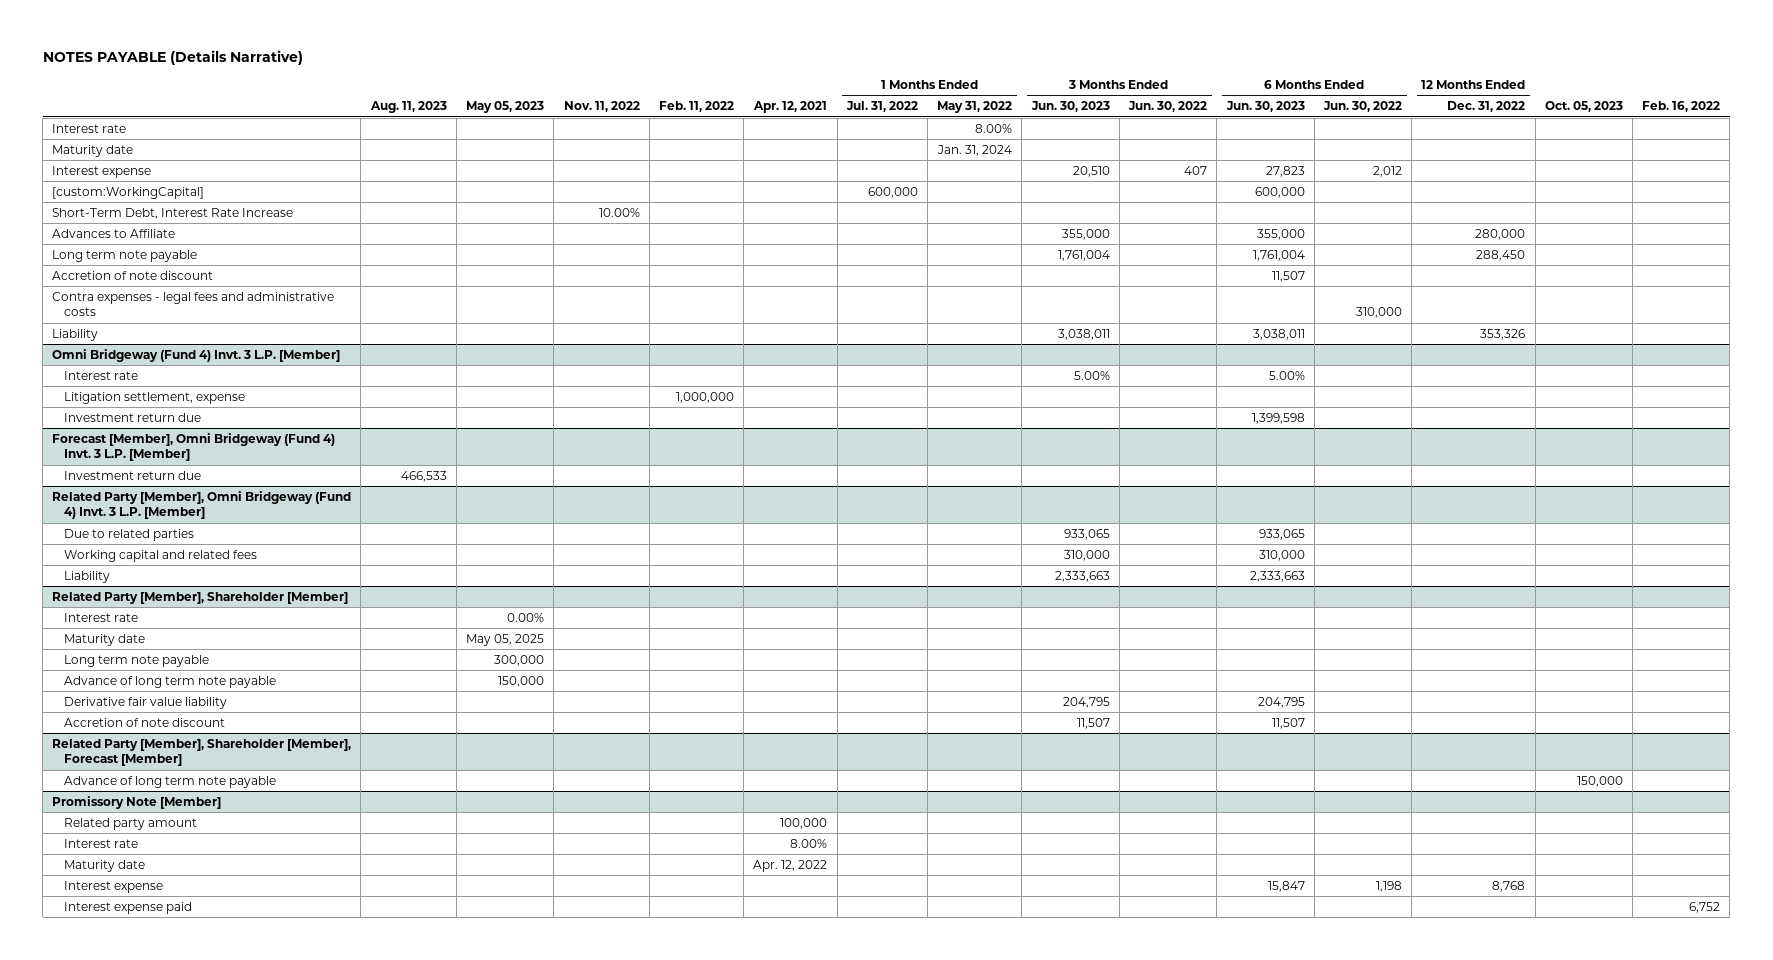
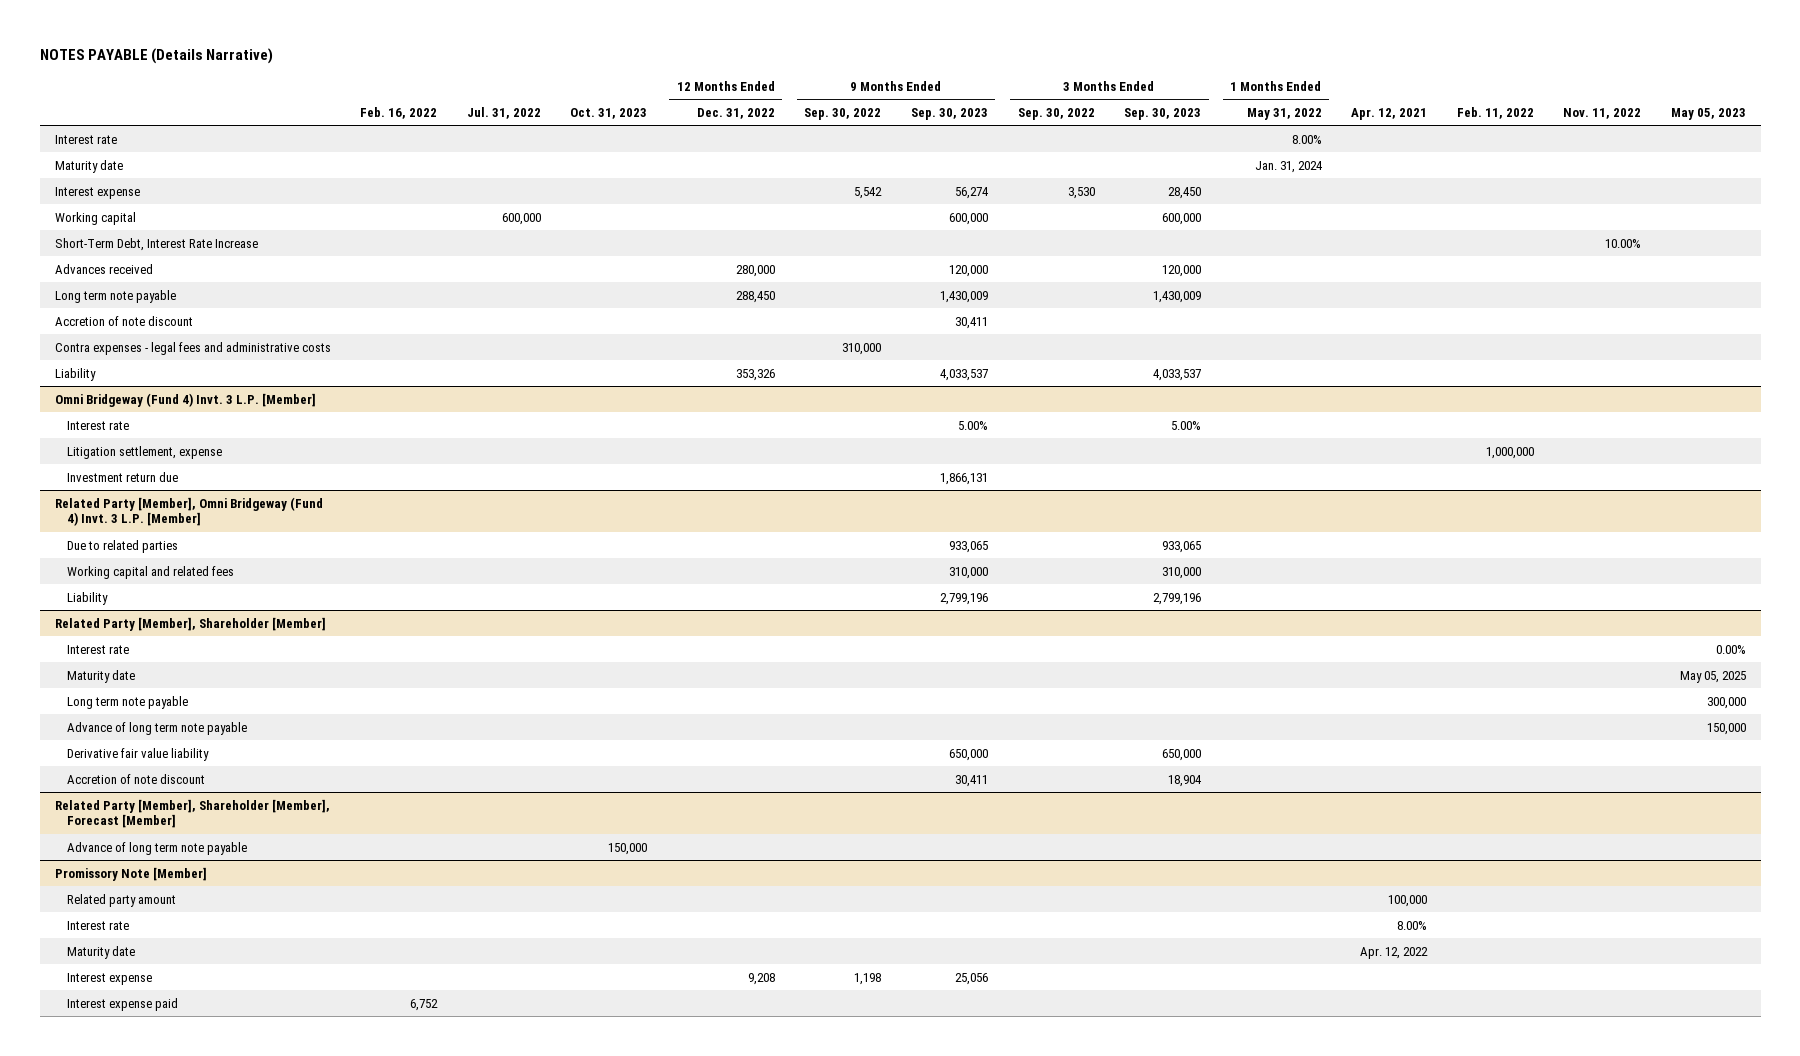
- | Aug. 11, 2023 | May 05, 2023 | Nov. 11, 2022 | Feb. 11, 2022 | Apr. 12, 2021 | 1 Months Ended Jul. 31, 2022 | 1 Months Ended May 31, 2022 | 3 Months Ended Jun. 30, 2023 | 3 Months Ended Jun. 30, 2022 | 6 Months Ended Jun. 30, 2023 | 6 Months Ended Jun. 30, 2022 | 12 Months Ended Dec. 31, 2022 | Oct. 05, 2023 | Feb. 16, 2022
+ | Feb. 16, 2022 | Jul. 31, 2022 | Oct. 31, 2023 | 12 Months Ended Dec. 31, 2022 | 9 Months Ended Sep. 30, 2022 | 9 Months Ended Sep. 30, 2023 | 3 Months Ended Sep. 30, 2022 | 3 Months Ended Sep. 30, 2023 | 1 Months Ended May 31, 2022 | Apr. 12, 2021 | Feb. 11, 2022 | Nov. 11, 2022 | May 05, 2023
- [custom:WorkingCapital] | | | | | | 600,000 | | | | 600,000 | | | |
+ Working capital | | 600,000 | | | | 600,000 | | 600,000 | | | | |
- Advances to Affiliate | | | | | | | | 355,000 | | 355,000 | | 280,000 | |
+ Advances received | | | | 280,000 | | 120,000 | | 120,000 | | | | |
- Forecast [Member], Omni Bridgeway (Fund 4) Invt. 3 L.P. [Member]
- Investment return due | 466,533 | | | | | | | | | | | | |
@ Promissory Note [Member]
- Interest expense | | | | | | | | | | 15,847 | 1,198 | 8,768 | |
+ Interest expense | | | | 9,208 | 1,198 | 25,056 | | | | | | |

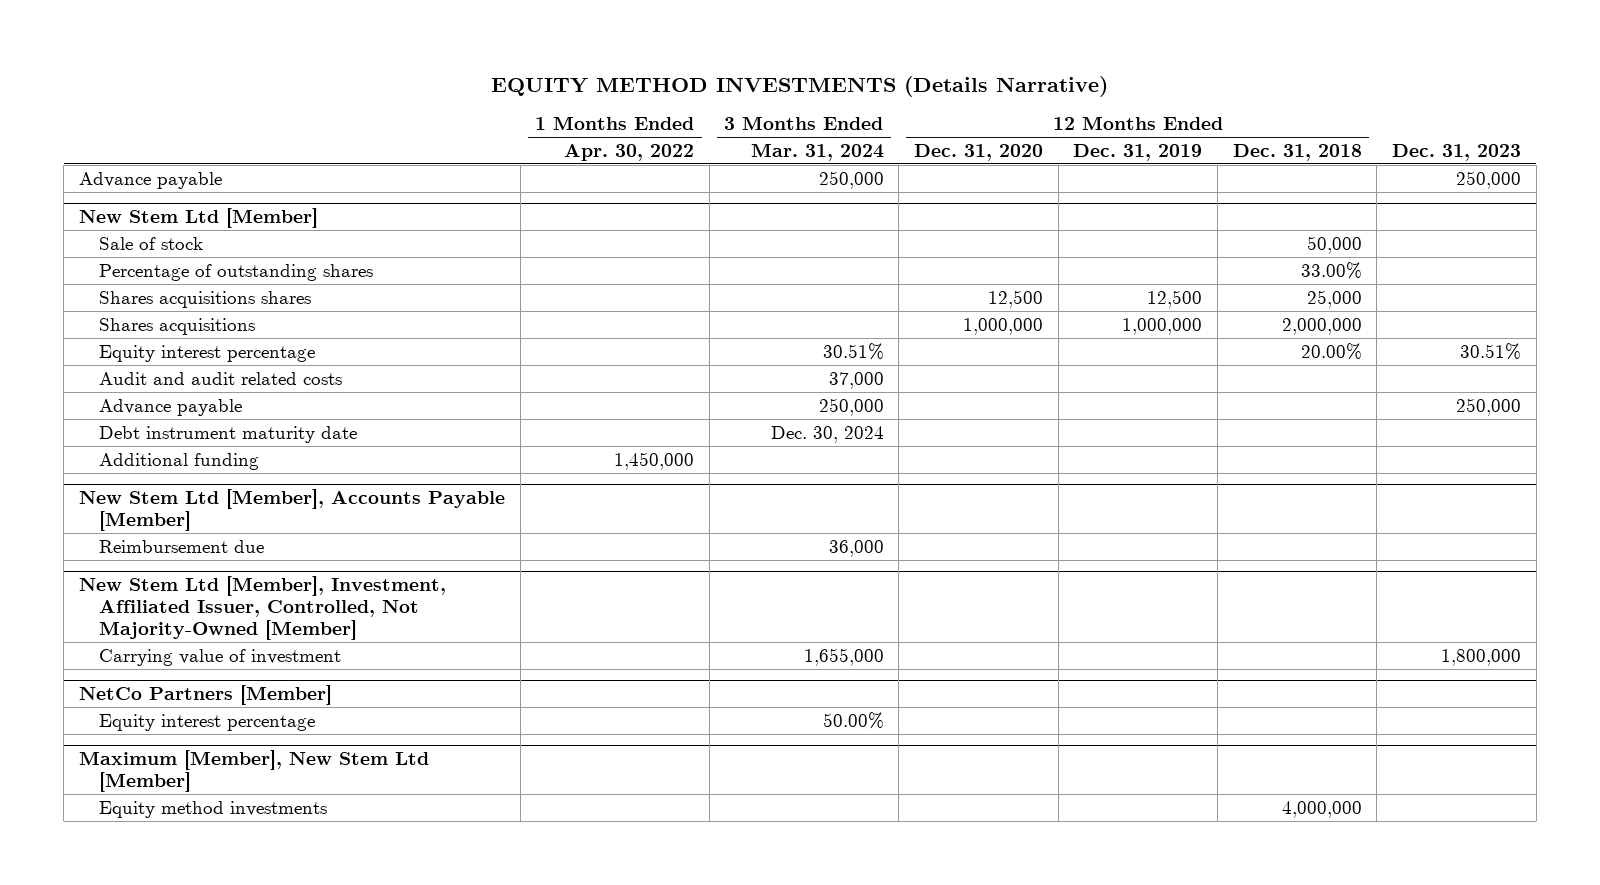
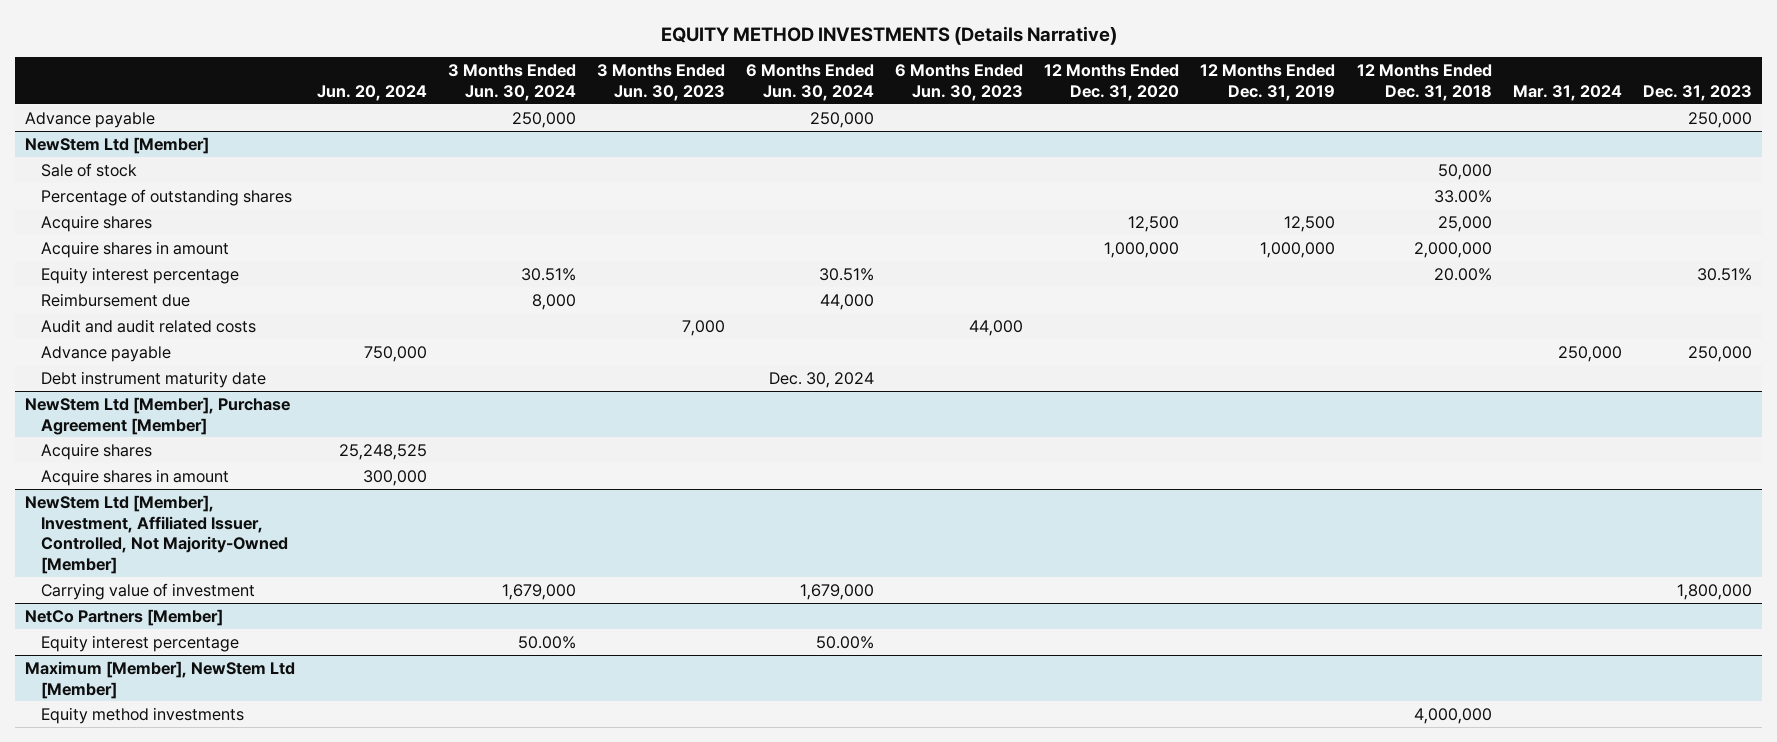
- | 1 Months Ended Apr. 30, 2022 | 3 Months Ended Mar. 31, 2024 | 12 Months Ended Dec. 31, 2020 | 12 Months Ended Dec. 31, 2019 | 12 Months Ended Dec. 31, 2018 | Dec. 31, 2023
+ | Jun. 20, 2024 | 3 Months Ended Jun. 30, 2024 | 3 Months Ended Jun. 30, 2023 | 6 Months Ended Jun. 30, 2024 | 6 Months Ended Jun. 30, 2023 | 12 Months Ended Dec. 31, 2020 | 12 Months Ended Dec. 31, 2019 | 12 Months Ended Dec. 31, 2018 | Mar. 31, 2024 | Dec. 31, 2023
- New Stem Ltd [Member]
+ NewStem Ltd [Member]
- Shares acquisitions shares | | | 12,500 | 12,500 | 25,000 |
- Shares acquisitions | | | 1,000,000 | 1,000,000 | 2,000,000 |
+ Acquire shares | | | | | | 12,500 | 12,500 | 25,000 | |
+ Acquire shares in amount | | | | | | 1,000,000 | 1,000,000 | 2,000,000 | |
+ Reimbursement due | | 8,000 | | 44,000 | | | | | |
- Additional funding | 1,450,000 | | | | |
- New Stem Ltd [Member], Accounts Payable [Member]
- Reimbursement due | | 36,000 | | | |
- New Stem Ltd [Member], Investment, Affiliated Issuer, Controlled, Not Majority-Owned [Member]
+ NewStem Ltd [Member], Purchase Agreement [Member]
+ Acquire shares | 25,248,525 | | | | | | | | |
+ Acquire shares in amount | 300,000 | | | | | | | | |
+ NewStem Ltd [Member], Investment, Affiliated Issuer, Controlled, Not Majority-Owned [Member]
- Maximum [Member], New Stem Ltd [Member]
+ Maximum [Member], NewStem Ltd [Member]

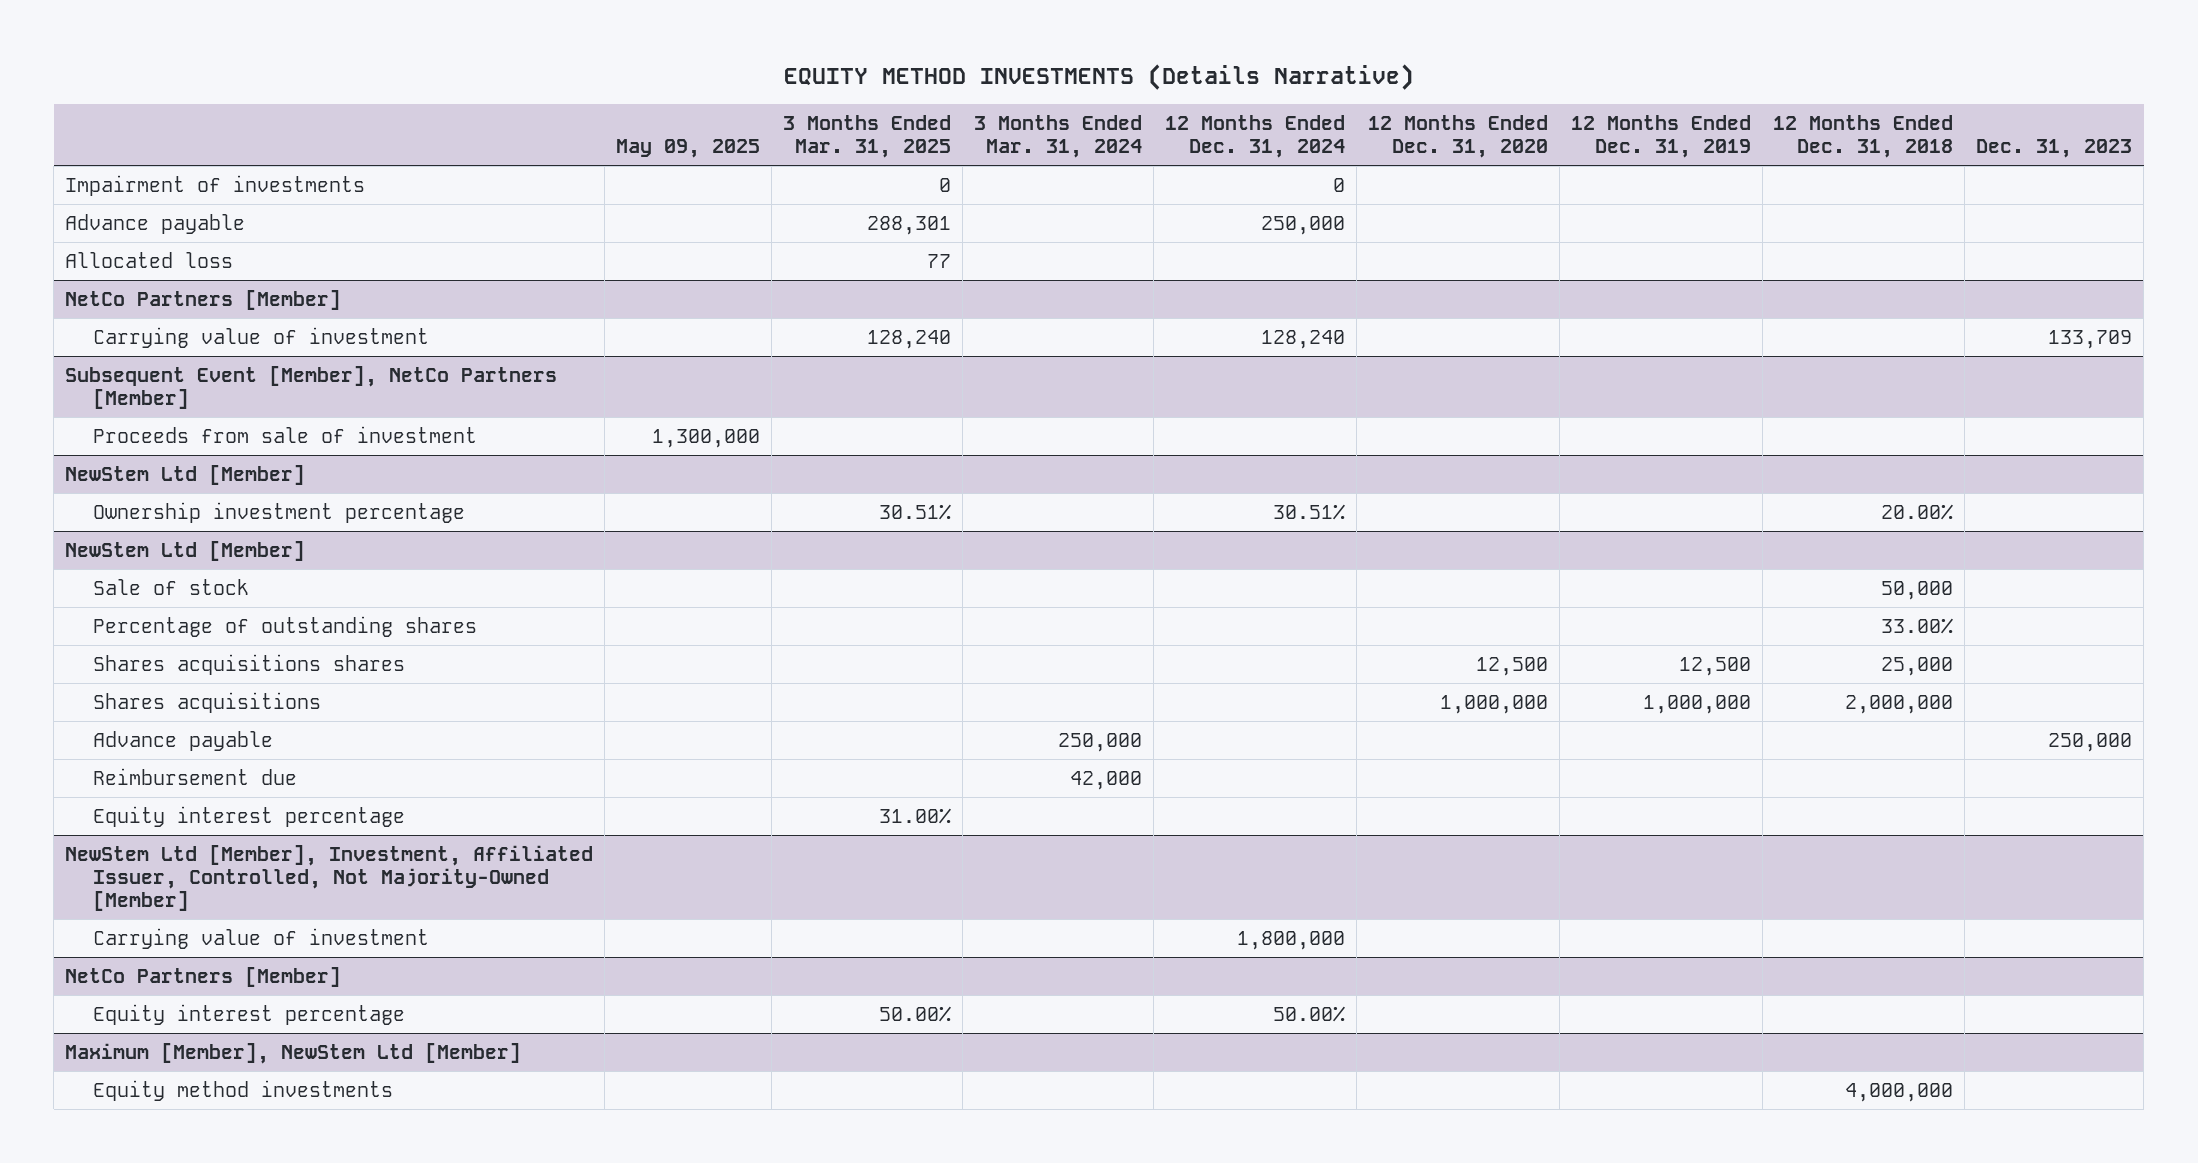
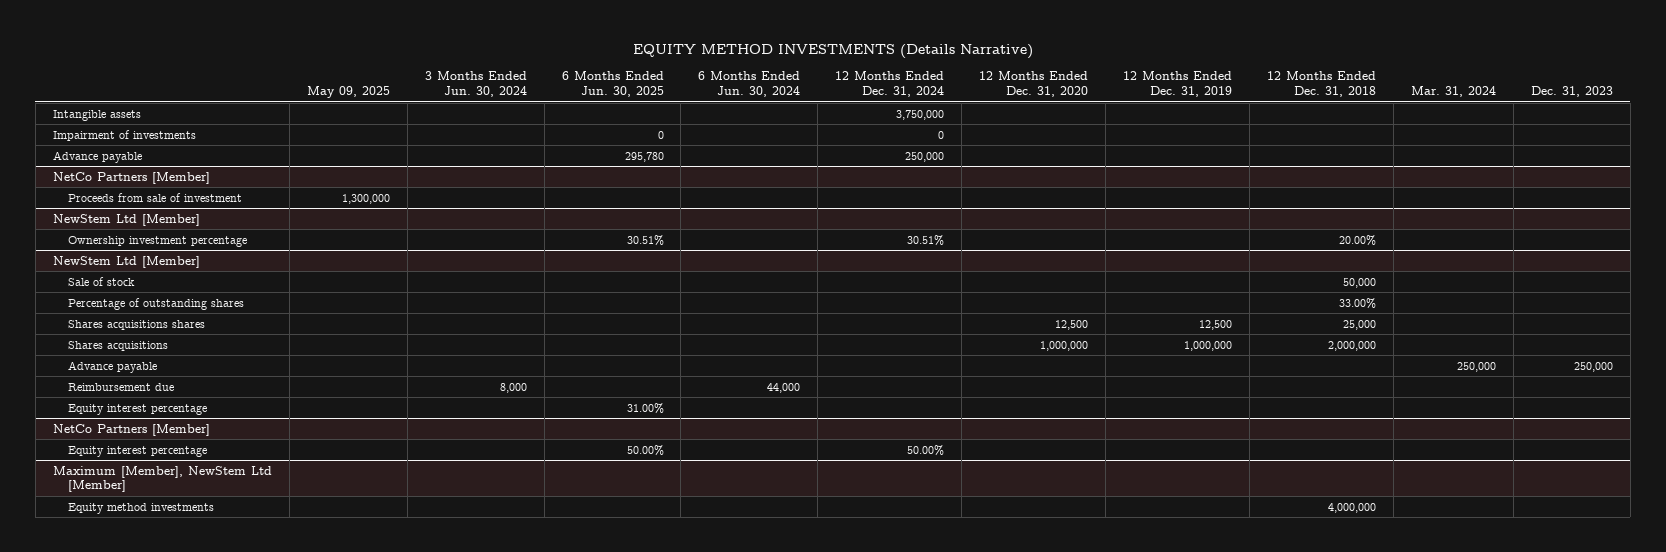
- | May 09, 2025 | 3 Months Ended Mar. 31, 2025 | 3 Months Ended Mar. 31, 2024 | 12 Months Ended Dec. 31, 2024 | 12 Months Ended Dec. 31, 2020 | 12 Months Ended Dec. 31, 2019 | 12 Months Ended Dec. 31, 2018 | Dec. 31, 2023
+ | May 09, 2025 | 3 Months Ended Jun. 30, 2024 | 6 Months Ended Jun. 30, 2025 | 6 Months Ended Jun. 30, 2024 | 12 Months Ended Dec. 31, 2024 | 12 Months Ended Dec. 31, 2020 | 12 Months Ended Dec. 31, 2019 | 12 Months Ended Dec. 31, 2018 | Mar. 31, 2024 | Dec. 31, 2023
+ Intangible assets | | | | | 3,750,000 | | | | |
- Allocated loss | | 77 | | | | | |
@ NetCo Partners [Member]
- Carrying value of investment | | 128,240 | | 128,240 | | | | 133,709
- Subsequent Event [Member], NetCo Partners [Member]
- Proceeds from sale of investment | 1,300,000 | | | | | | |
@ NetCo Partners [Member]
+ Proceeds from sale of investment | 1,300,000 | | | | | | | | |
- NewStem Ltd [Member], Investment, Affiliated Issuer, Controlled, Not Majority-Owned [Member]
- Carrying value of investment | | | | 1,800,000 | | | |

